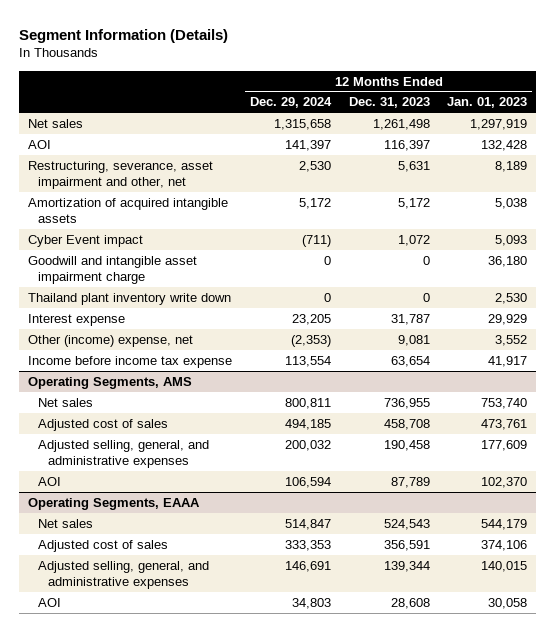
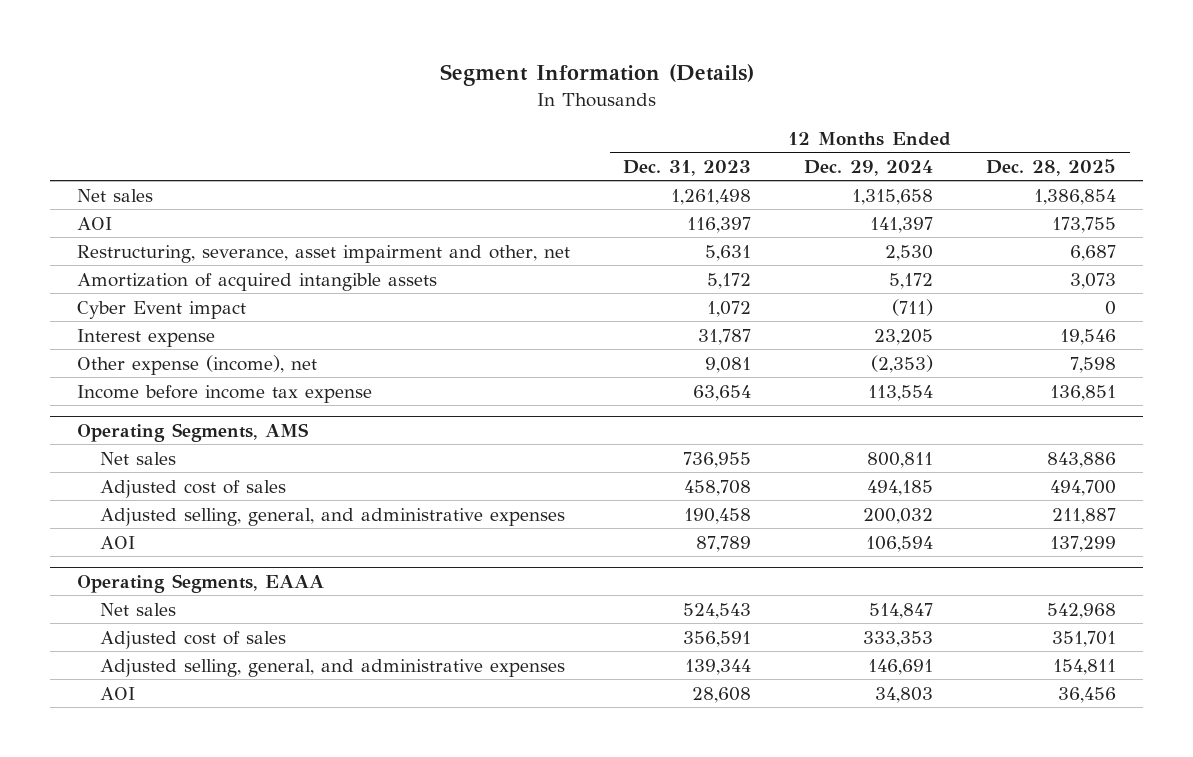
- | 12 Months Ended Dec. 29, 2024 | 12 Months Ended Dec. 31, 2023 | 12 Months Ended Jan. 01, 2023
+ | 12 Months Ended Dec. 31, 2023 | 12 Months Ended Dec. 29, 2024 | 12 Months Ended Dec. 28, 2025
- Goodwill and intangible asset impairment charge | 0 | 0 | 36,180
- Thailand plant inventory write down | 0 | 0 | 2,530
- Other (income) expense, net | (2,353) | 9,081 | 3,552
+ Other expense (income), net | 9,081 | (2,353) | 7,598

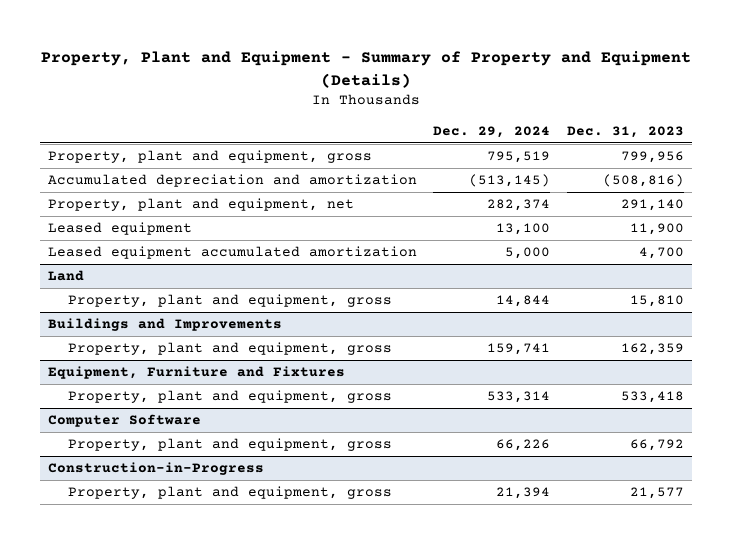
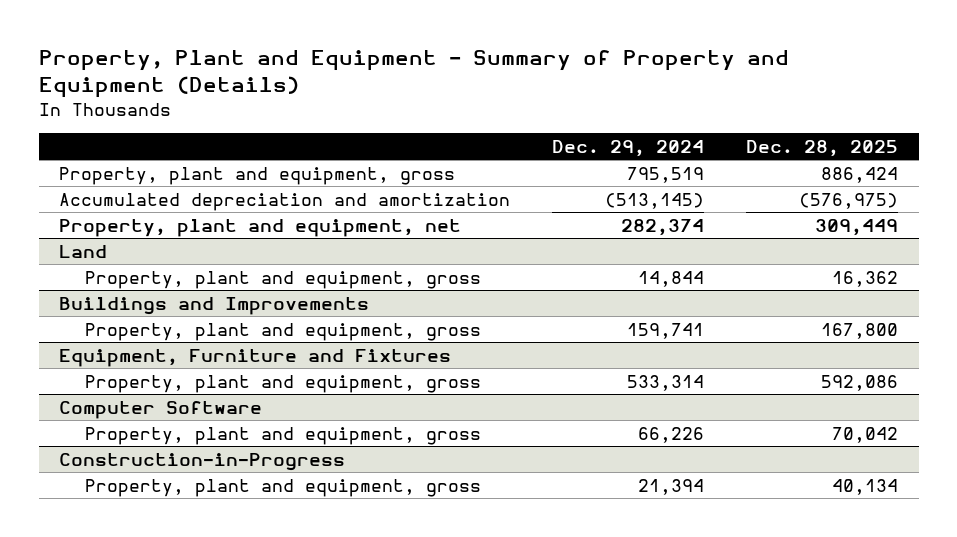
- | Dec. 29, 2024 | Dec. 31, 2023
+ | Dec. 29, 2024 | Dec. 28, 2025
- Leased equipment | 13,100 | 11,900
- Leased equipment accumulated amortization | 5,000 | 4,700

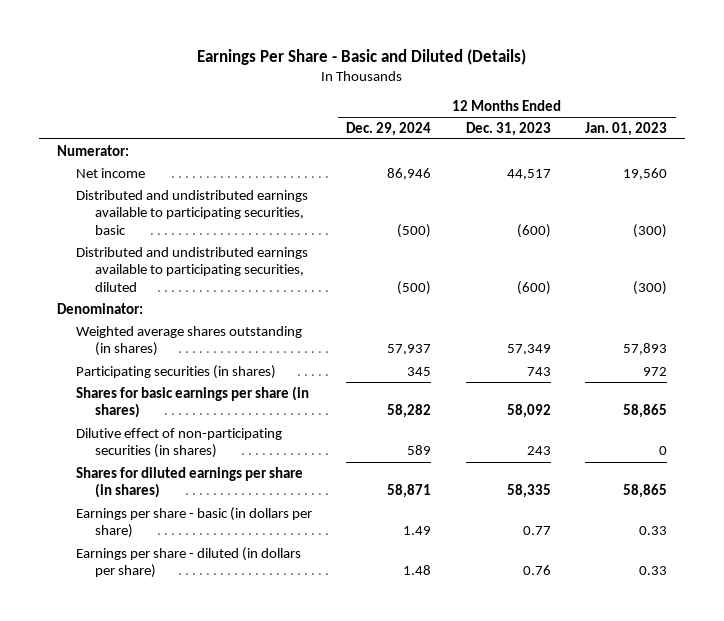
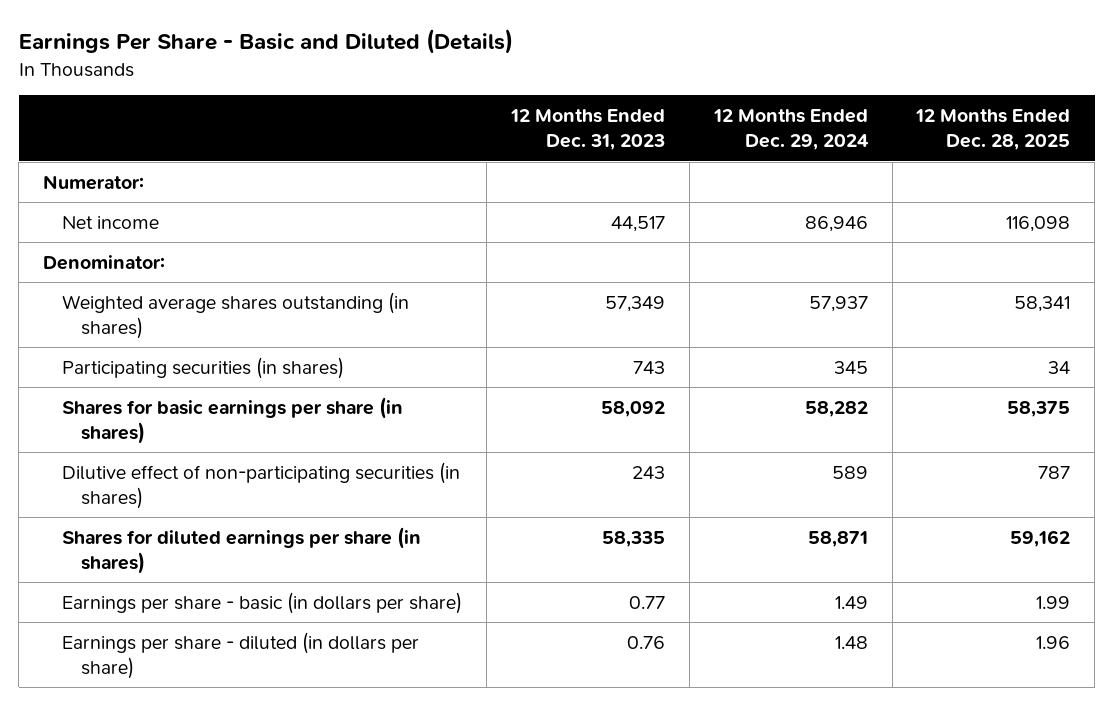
- | 12 Months Ended Dec. 29, 2024 | 12 Months Ended Dec. 31, 2023 | 12 Months Ended Jan. 01, 2023
+ | 12 Months Ended Dec. 31, 2023 | 12 Months Ended Dec. 29, 2024 | 12 Months Ended Dec. 28, 2025
- Distributed and undistributed earnings available to participating securities, basic | (500) | (600) | (300)
- Distributed and undistributed earnings available to participating securities, diluted | (500) | (600) | (300)

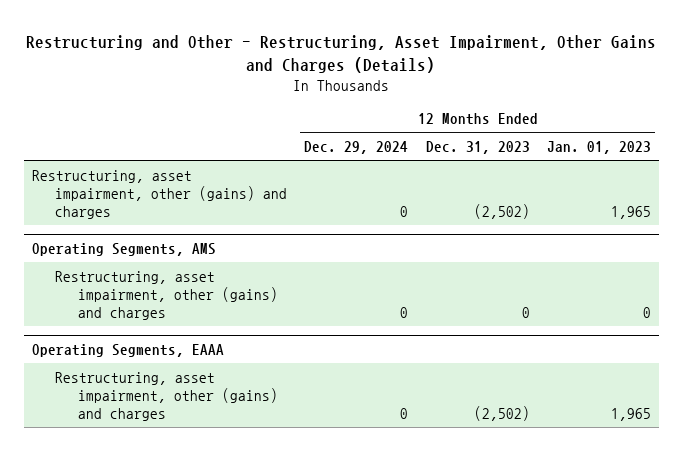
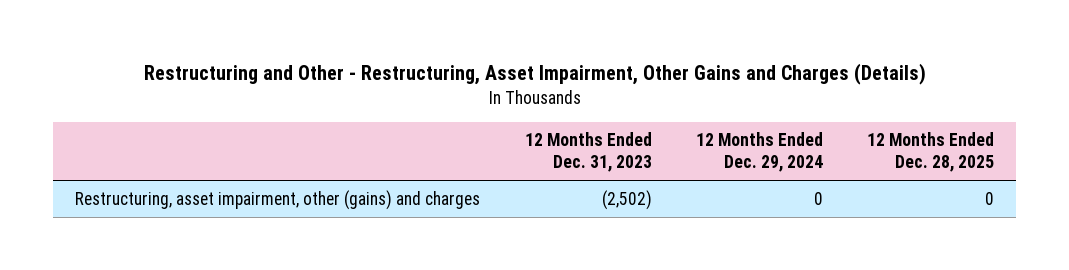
- | 12 Months Ended Dec. 29, 2024 | 12 Months Ended Dec. 31, 2023 | 12 Months Ended Jan. 01, 2023
+ | 12 Months Ended Dec. 31, 2023 | 12 Months Ended Dec. 29, 2024 | 12 Months Ended Dec. 28, 2025
- Operating Segments, AMS
- Restructuring, asset impairment, other (gains) and charges | 0 | 0 | 0
- Operating Segments, EAAA
- Restructuring, asset impairment, other (gains) and charges | 0 | (2,502) | 1,965

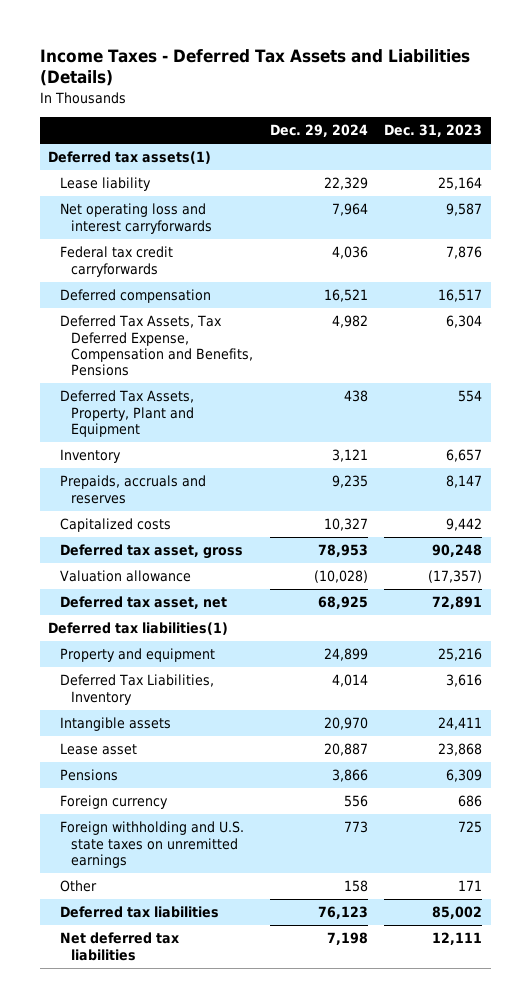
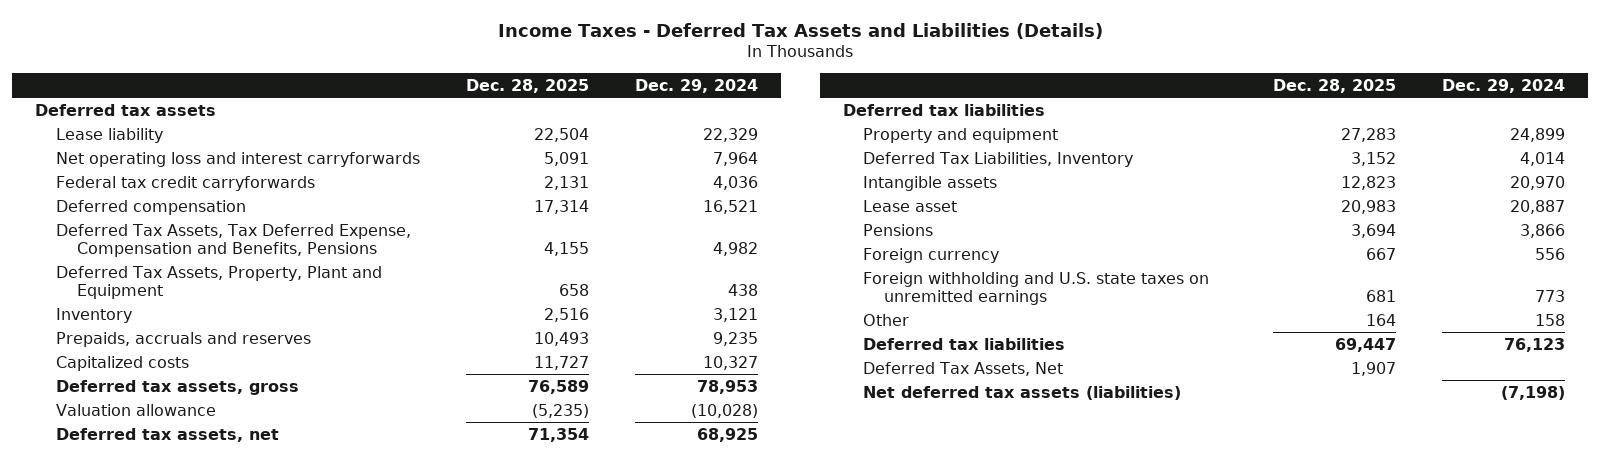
- | Dec. 29, 2024 | Dec. 31, 2023
+ | Dec. 28, 2025 | Dec. 29, 2024
- Deferred tax assets(1)
+ Deferred tax assets
- Deferred tax asset, gross | 78,953 | 90,248
+ Deferred tax assets, gross | 76,589 | 78,953
- Deferred tax asset, net | 68,925 | 72,891
- Deferred tax liabilities(1)
+ Deferred tax assets, net | 71,354 | 68,925
+ Deferred tax liabilities
- Net deferred tax liabilities | 7,198 | 12,111
+ Deferred Tax Assets, Net | 1,907 |
+ Net deferred tax assets (liabilities) | | (7,198)

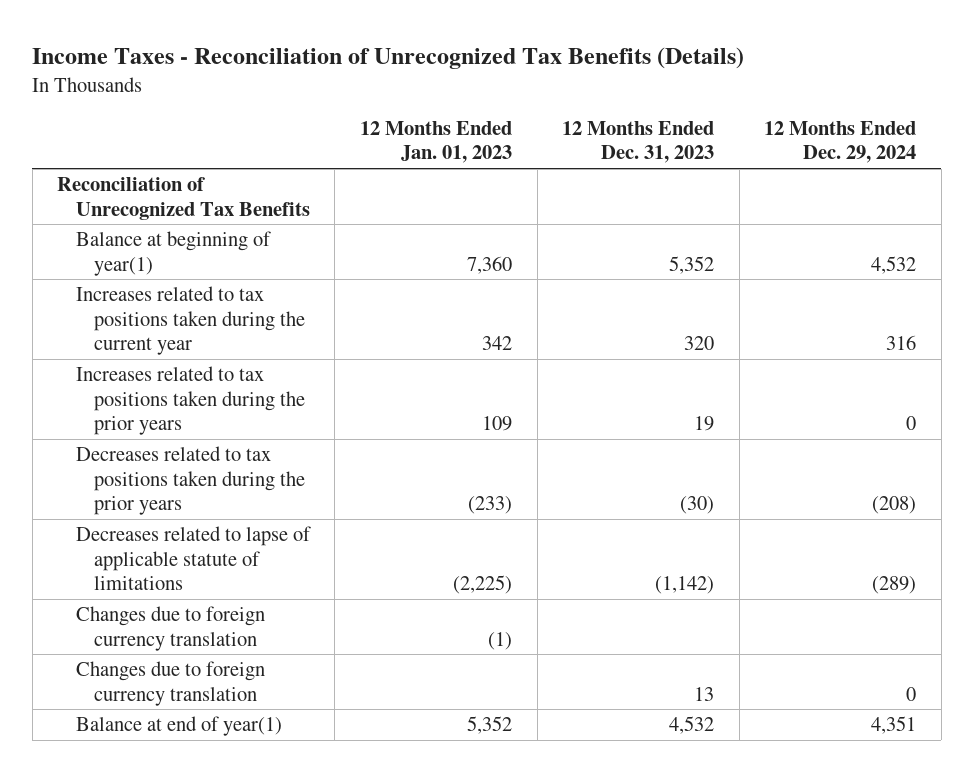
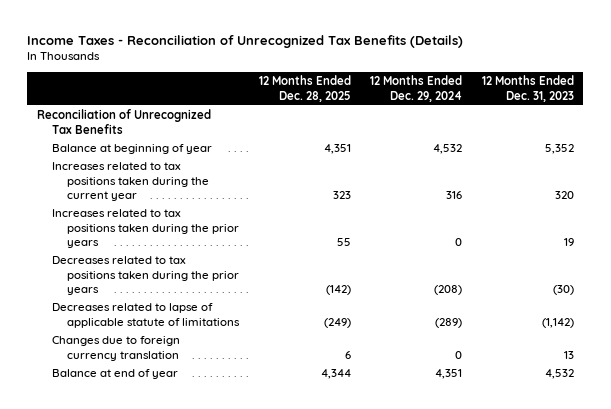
- | 12 Months Ended Jan. 01, 2023 | 12 Months Ended Dec. 31, 2023 | 12 Months Ended Dec. 29, 2024
+ | 12 Months Ended Dec. 28, 2025 | 12 Months Ended Dec. 29, 2024 | 12 Months Ended Dec. 31, 2023
- Balance at beginning of year(1) | 7,360 | 5,352 | 4,532
+ Balance at beginning of year | 4,351 | 4,532 | 5,352
- Changes due to foreign currency translation | (1) | |
- Balance at end of year(1) | 5,352 | 4,532 | 4,351
+ Balance at end of year | 4,344 | 4,351 | 4,532

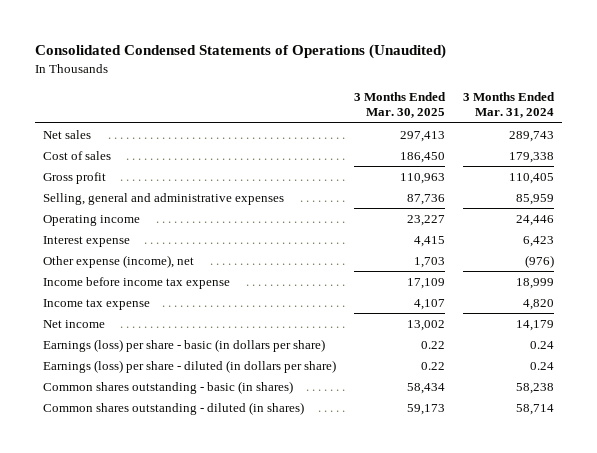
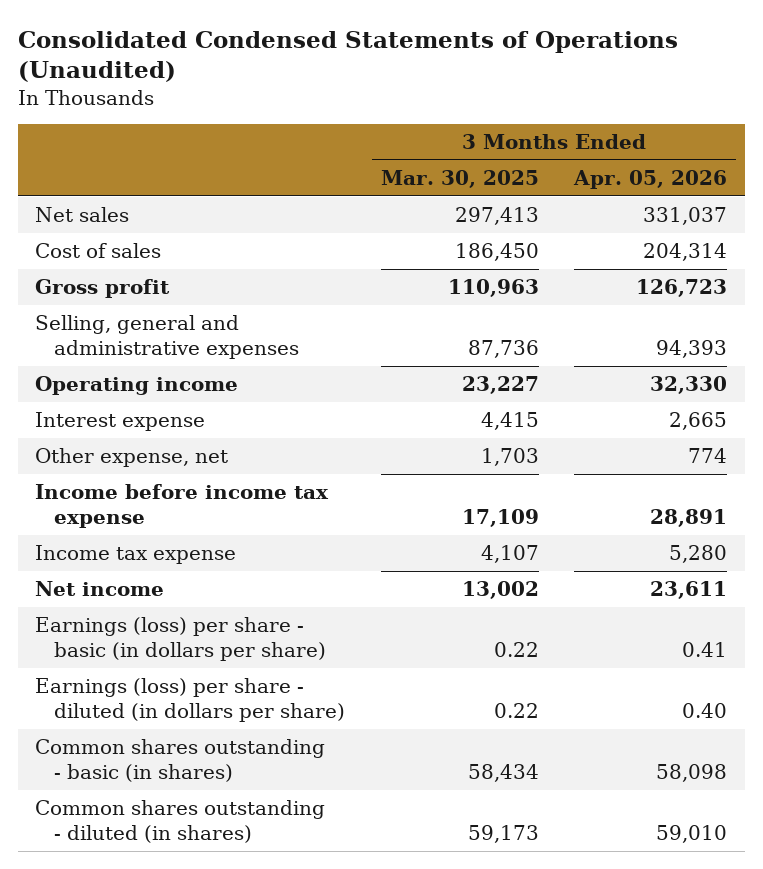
- | 3 Months Ended Mar. 30, 2025 | 3 Months Ended Mar. 31, 2024
+ | 3 Months Ended Mar. 30, 2025 | 3 Months Ended Apr. 05, 2026
- Other expense (income), net | 1,703 | (976)
+ Other expense, net | 1,703 | 774

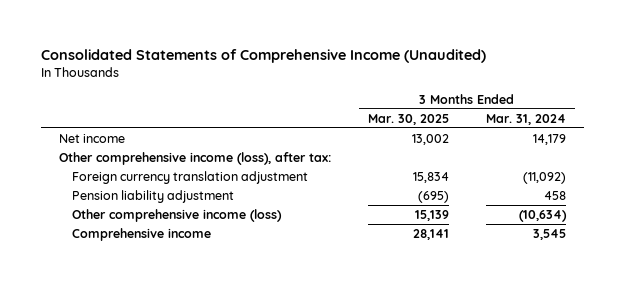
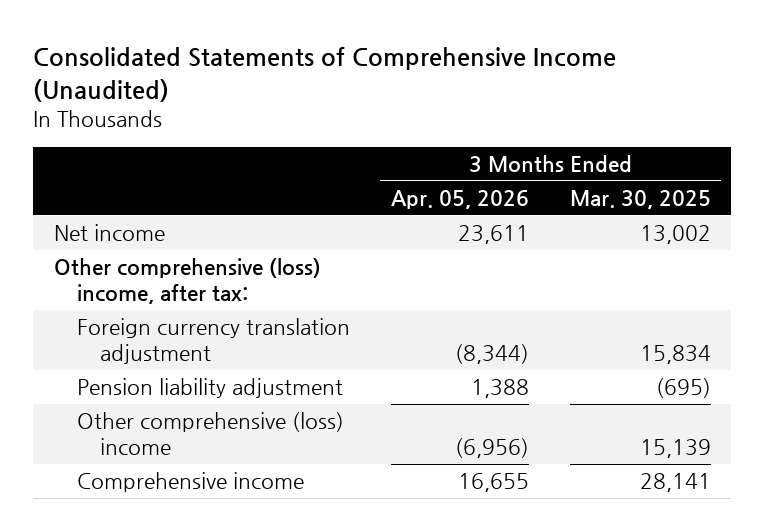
- | 3 Months Ended Mar. 30, 2025 | 3 Months Ended Mar. 31, 2024
+ | 3 Months Ended Apr. 05, 2026 | 3 Months Ended Mar. 30, 2025
- Other comprehensive income (loss), after tax:
+ Other comprehensive (loss) income, after tax:
- Other comprehensive income (loss) | 15,139 | (10,634)
+ Other comprehensive (loss) income | (6,956) | 15,139

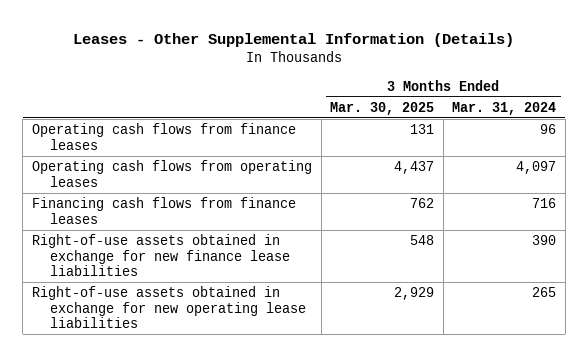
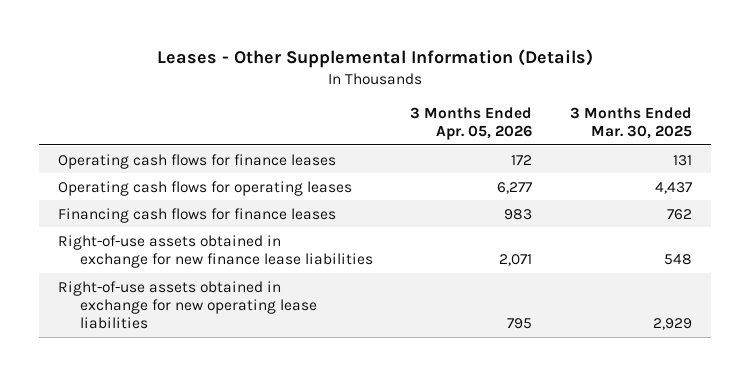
- | 3 Months Ended Mar. 30, 2025 | 3 Months Ended Mar. 31, 2024
+ | 3 Months Ended Apr. 05, 2026 | 3 Months Ended Mar. 30, 2025
- Operating cash flows from finance leases | 131 | 96
- Operating cash flows from operating leases | 4,437 | 4,097
- Financing cash flows from finance leases | 762 | 716
+ Operating cash flows for finance leases | 172 | 131
+ Operating cash flows for operating leases | 6,277 | 4,437
+ Financing cash flows for finance leases | 983 | 762

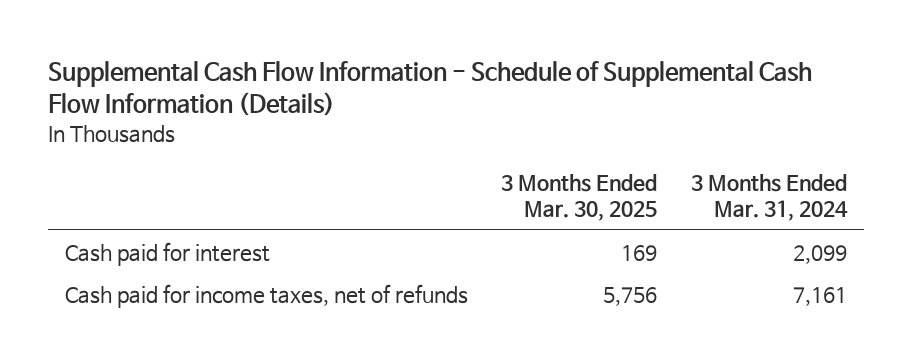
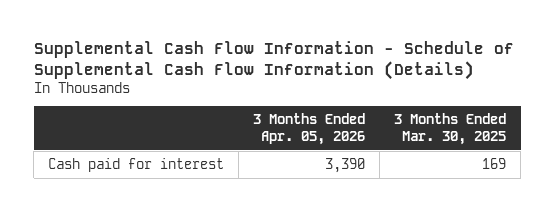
- | 3 Months Ended Mar. 30, 2025 | 3 Months Ended Mar. 31, 2024
+ | 3 Months Ended Apr. 05, 2026 | 3 Months Ended Mar. 30, 2025
- Cash paid for income taxes, net of refunds | 5,756 | 7,161

